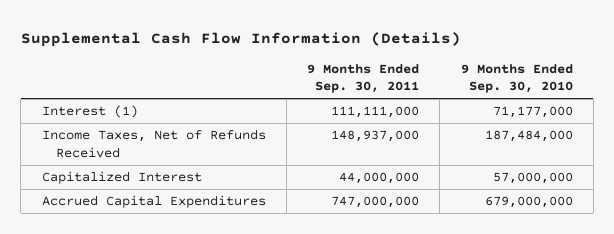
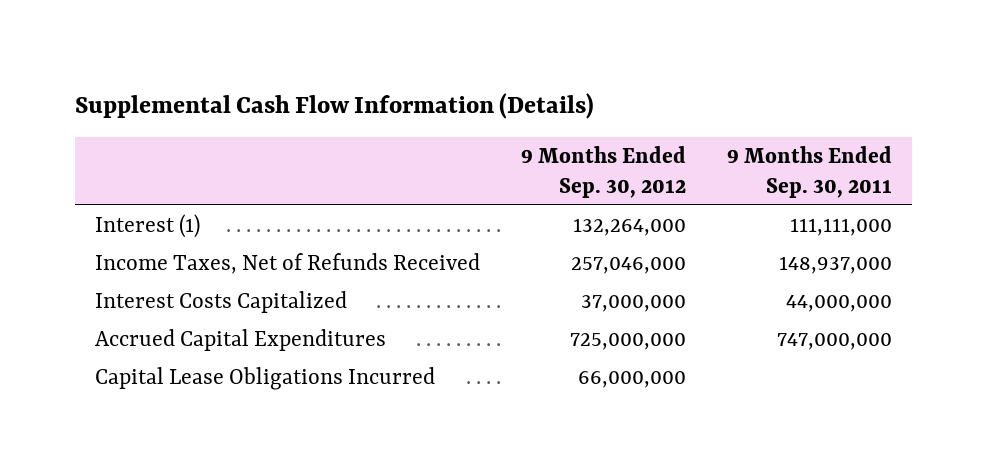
- | 9 Months Ended Sep. 30, 2011 | 9 Months Ended Sep. 30, 2010
+ | 9 Months Ended Sep. 30, 2012 | 9 Months Ended Sep. 30, 2011
- Capitalized Interest | 44,000,000 | 57,000,000
+ Interest Costs Capitalized | 37,000,000 | 44,000,000
+ Capital Lease Obligations Incurred | 66,000,000 |

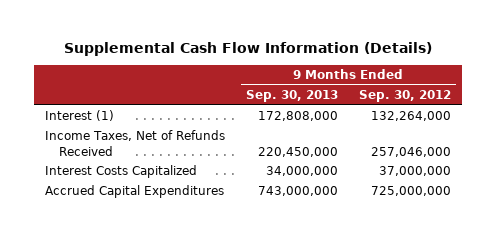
- | 9 Months Ended Sep. 30, 2012 | 9 Months Ended Sep. 30, 2011
+ | 9 Months Ended Sep. 30, 2013 | 9 Months Ended Sep. 30, 2012
- Capital Lease Obligations Incurred | 66,000,000 |

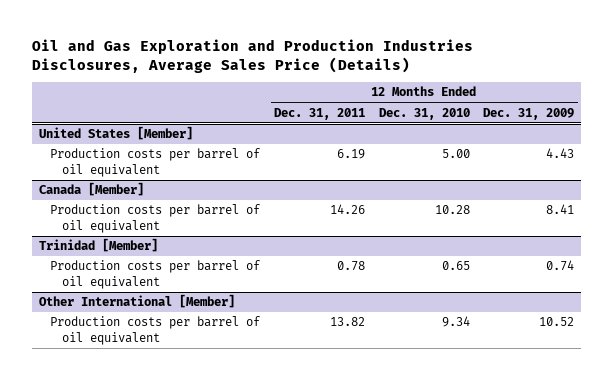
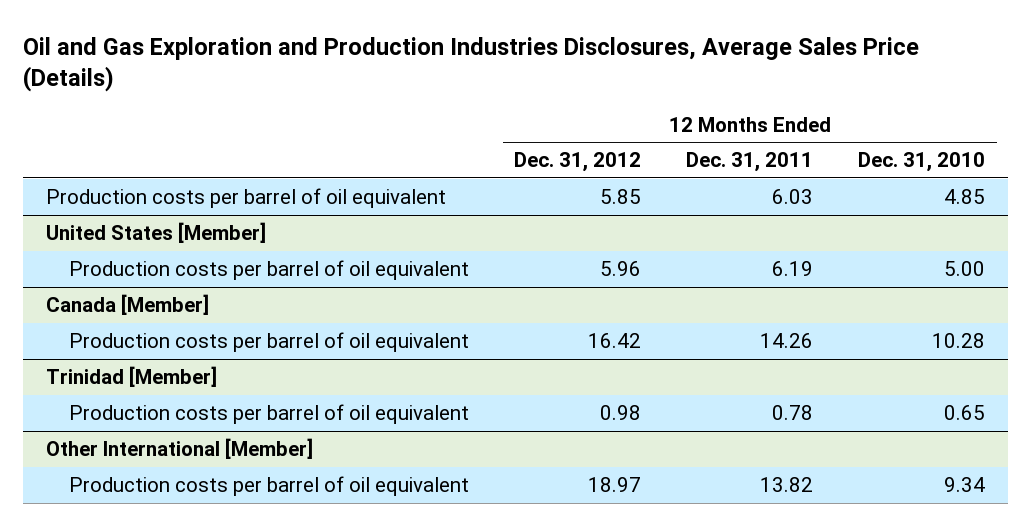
- | 12 Months Ended Dec. 31, 2011 | 12 Months Ended Dec. 31, 2010 | 12 Months Ended Dec. 31, 2009
+ | 12 Months Ended Dec. 31, 2012 | 12 Months Ended Dec. 31, 2011 | 12 Months Ended Dec. 31, 2010
+ Production costs per barrel of oil equivalent | 5.85 | 6.03 | 4.85

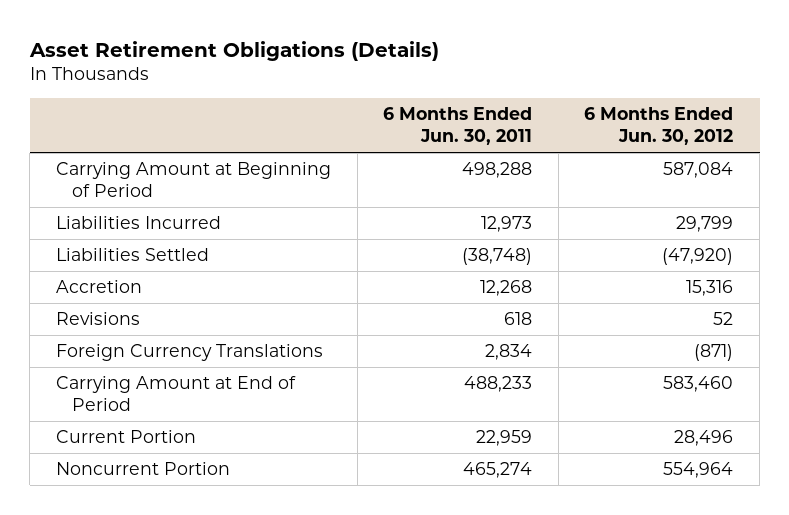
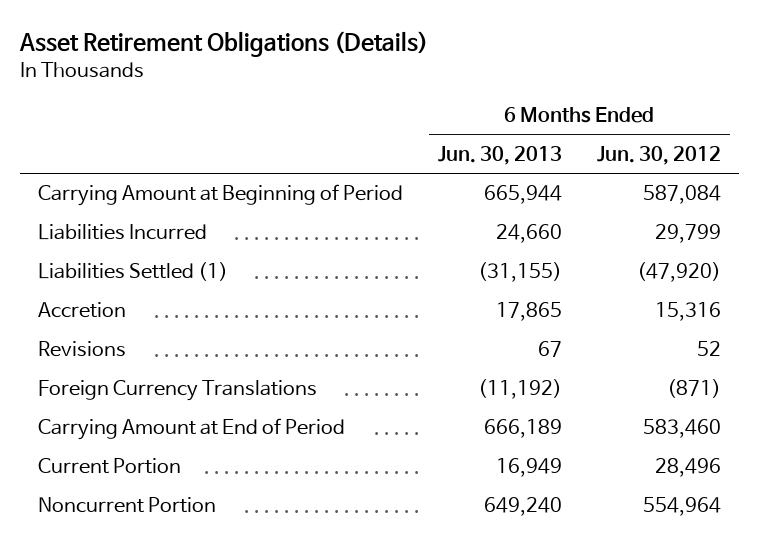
- | 6 Months Ended Jun. 30, 2011 | 6 Months Ended Jun. 30, 2012
+ | 6 Months Ended Jun. 30, 2013 | 6 Months Ended Jun. 30, 2012
- Liabilities Settled | (38,748) | (47,920)
+ Liabilities Settled (1) | (31,155) | (47,920)

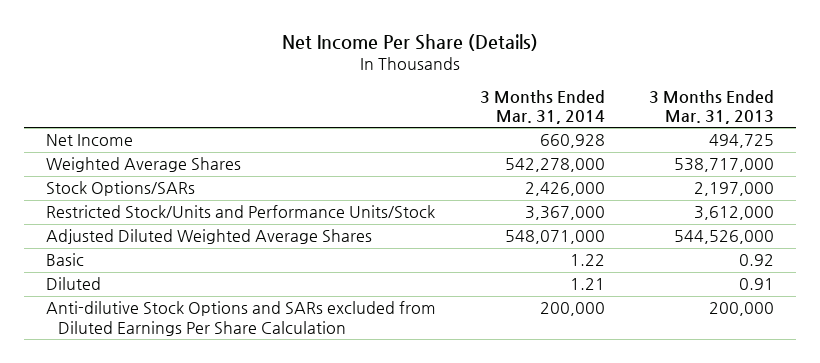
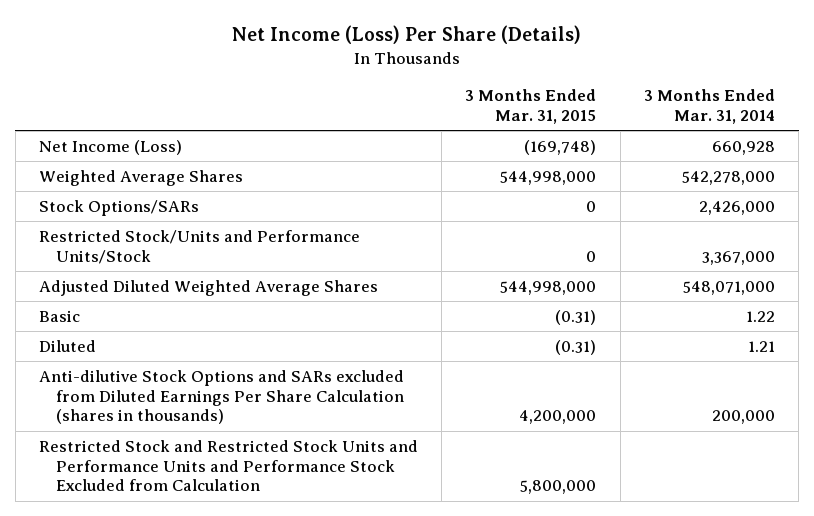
- Net Income Per Share (Details)
+ Net Income (Loss) Per Share (Details)
- | 3 Months Ended Mar. 31, 2014 | 3 Months Ended Mar. 31, 2013
+ | 3 Months Ended Mar. 31, 2015 | 3 Months Ended Mar. 31, 2014
- Net Income | 660,928 | 494,725
+ Net Income (Loss) | (169,748) | 660,928
- Anti-dilutive Stock Options and SARs excluded from Diluted Earnings Per Share Calculation | 200,000 | 200,000
+ Anti-dilutive Stock Options and SARs excluded from Diluted Earnings Per Share Calculation (shares in thousands) | 4,200,000 | 200,000
+ Restricted Stock and Restricted Stock Units and Performance Units and Performance Stock Excluded from Calculation | 5,800,000 |

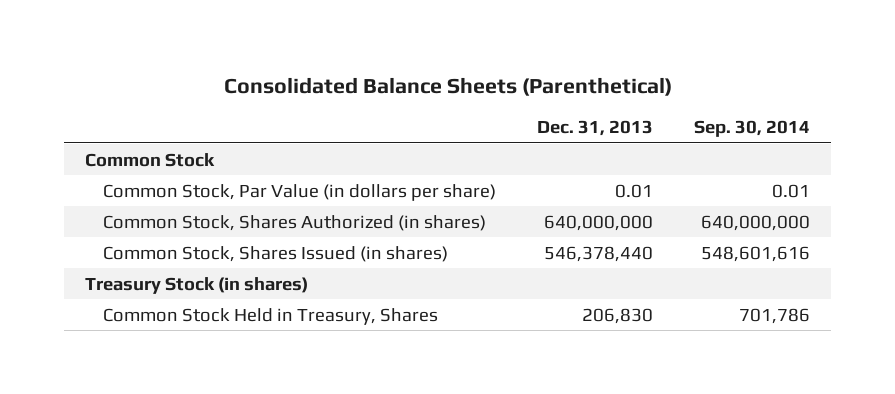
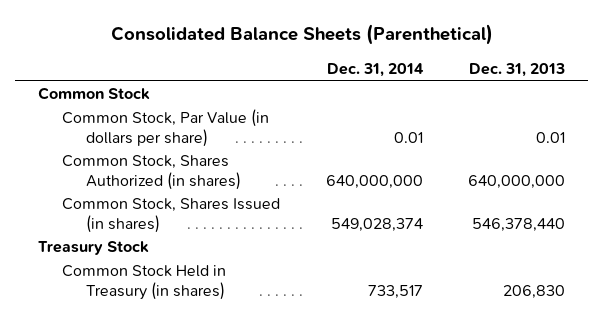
- | Dec. 31, 2013 | Sep. 30, 2014
+ | Dec. 31, 2014 | Dec. 31, 2013
- Treasury Stock (in shares)
- Common Stock Held in Treasury, Shares | 206,830 | 701,786
+ Treasury Stock
+ Common Stock Held in Treasury (in shares) | 733,517 | 206,830

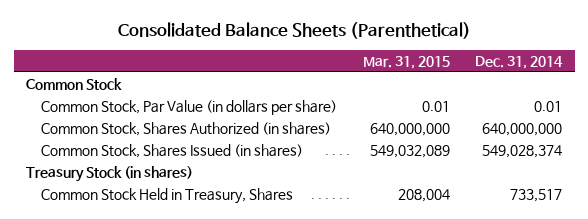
- | Dec. 31, 2014 | Dec. 31, 2013
+ | Mar. 31, 2015 | Dec. 31, 2014
- Treasury Stock
- Common Stock Held in Treasury (in shares) | 733,517 | 206,830
+ Treasury Stock (in shares)
+ Common Stock Held in Treasury, Shares | 208,004 | 733,517

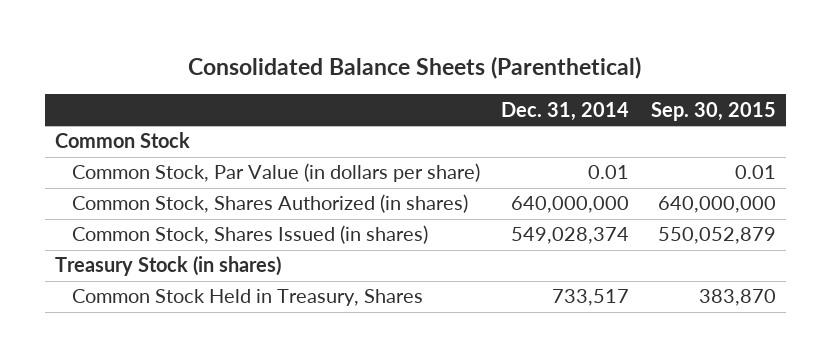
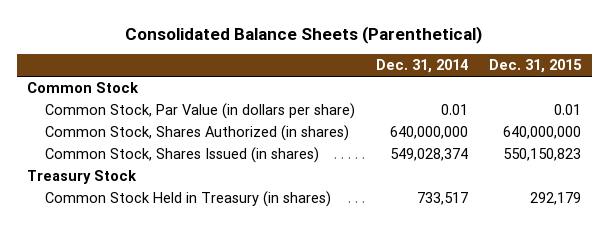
- | Dec. 31, 2014 | Sep. 30, 2015
+ | Dec. 31, 2014 | Dec. 31, 2015
- Treasury Stock (in shares)
- Common Stock Held in Treasury, Shares | 733,517 | 383,870
+ Treasury Stock
+ Common Stock Held in Treasury (in shares) | 733,517 | 292,179

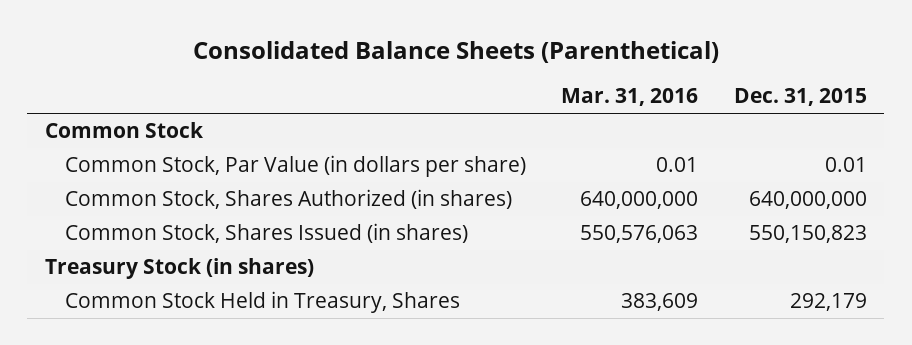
- | Dec. 31, 2014 | Dec. 31, 2015
+ | Mar. 31, 2016 | Dec. 31, 2015
- Treasury Stock
- Common Stock Held in Treasury (in shares) | 733,517 | 292,179
+ Treasury Stock (in shares)
+ Common Stock Held in Treasury, Shares | 383,609 | 292,179

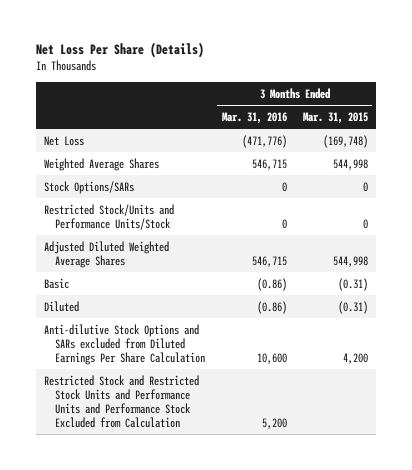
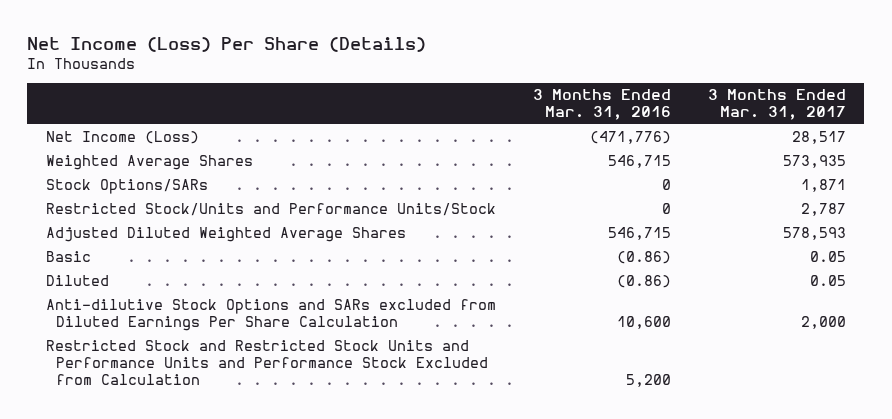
- Net Loss Per Share (Details)
+ Net Income (Loss) Per Share (Details)
- | 3 Months Ended Mar. 31, 2016 | 3 Months Ended Mar. 31, 2015
+ | 3 Months Ended Mar. 31, 2016 | 3 Months Ended Mar. 31, 2017
- Net Loss | (471,776) | (169,748)
+ Net Income (Loss) | (471,776) | 28,517

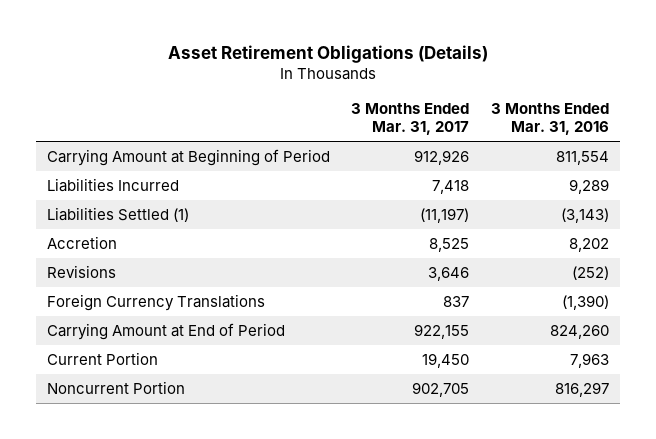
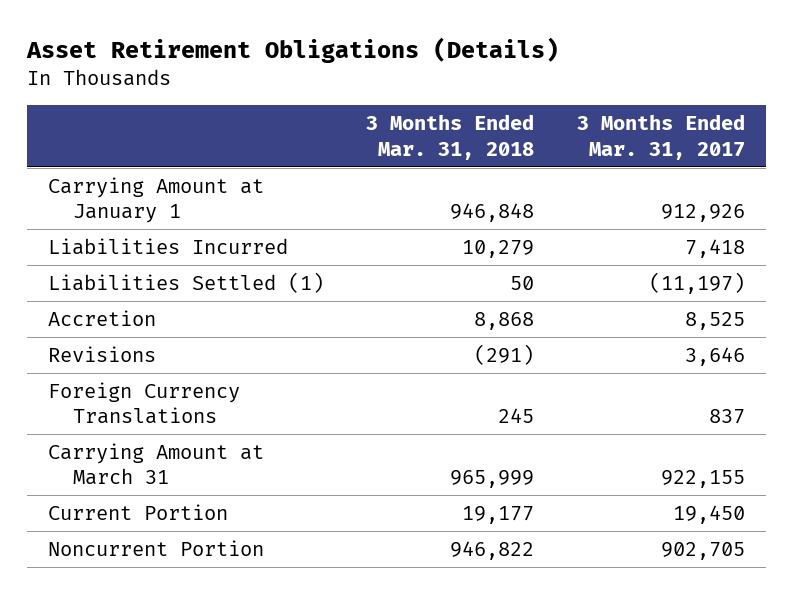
- | 3 Months Ended Mar. 31, 2017 | 3 Months Ended Mar. 31, 2016
+ | 3 Months Ended Mar. 31, 2018 | 3 Months Ended Mar. 31, 2017
- Carrying Amount at Beginning of Period | 912,926 | 811,554
+ Carrying Amount at January 1 | 946,848 | 912,926
- Carrying Amount at End of Period | 922,155 | 824,260
+ Carrying Amount at March 31 | 965,999 | 922,155

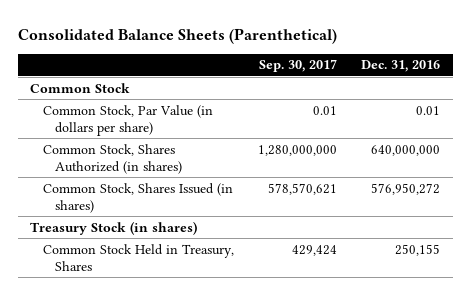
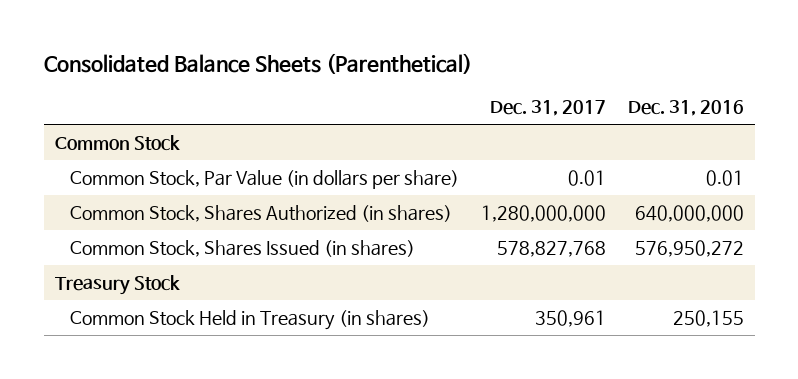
- | Sep. 30, 2017 | Dec. 31, 2016
+ | Dec. 31, 2017 | Dec. 31, 2016
- Treasury Stock (in shares)
- Common Stock Held in Treasury, Shares | 429,424 | 250,155
+ Treasury Stock
+ Common Stock Held in Treasury (in shares) | 350,961 | 250,155

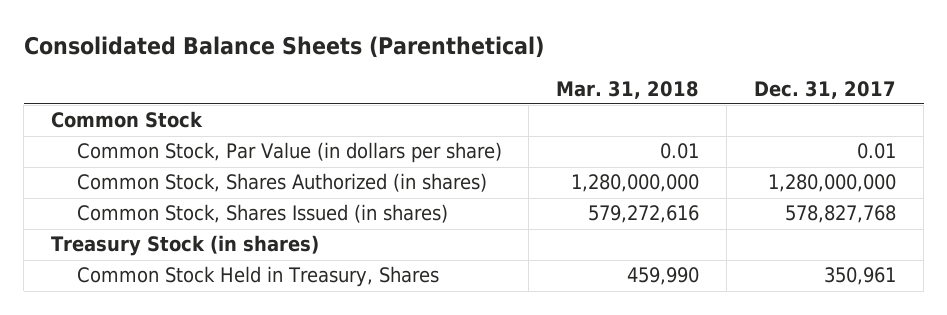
- | Dec. 31, 2017 | Dec. 31, 2016
+ | Mar. 31, 2018 | Dec. 31, 2017
- Treasury Stock
- Common Stock Held in Treasury (in shares) | 350,961 | 250,155
+ Treasury Stock (in shares)
+ Common Stock Held in Treasury, Shares | 459,990 | 350,961

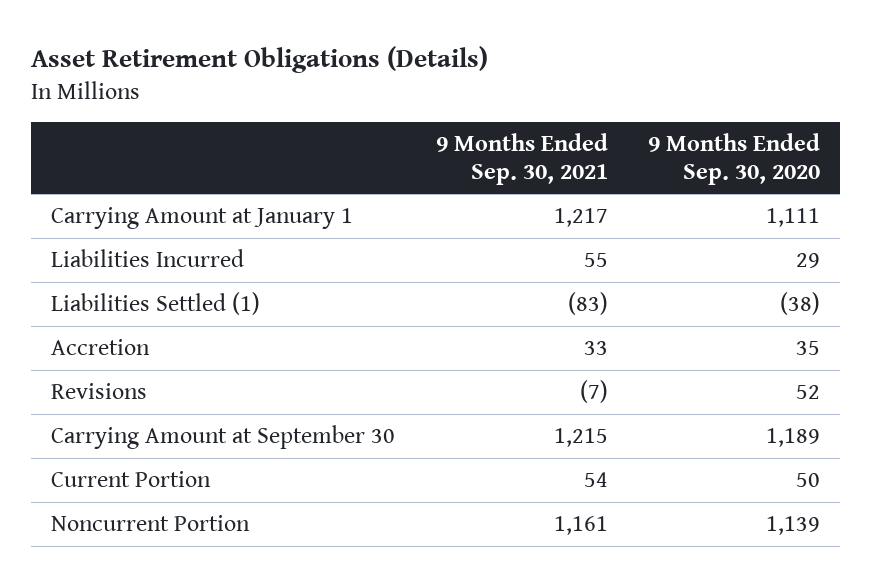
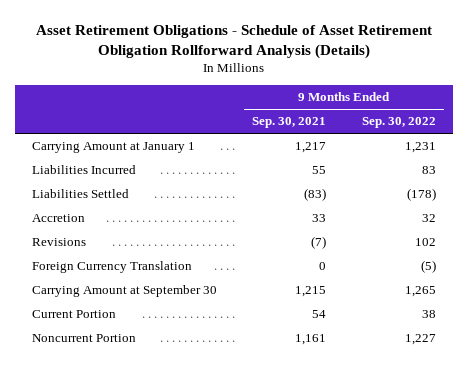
- Asset Retirement Obligations (Details)
+ Asset Retirement Obligations - Schedule of Asset Retirement Obligation Rollforward Analysis (Details)
- | 9 Months Ended Sep. 30, 2021 | 9 Months Ended Sep. 30, 2020
+ | 9 Months Ended Sep. 30, 2021 | 9 Months Ended Sep. 30, 2022
- Liabilities Settled (1) | (83) | (38)
+ Liabilities Settled | (83) | (178)
+ Foreign Currency Translation | 0 | (5)

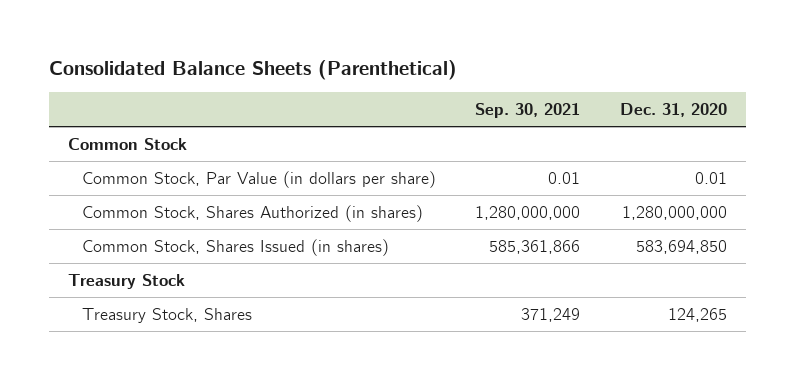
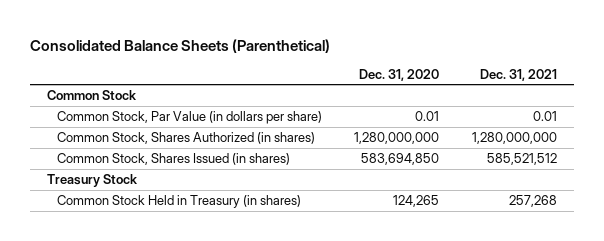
- | Sep. 30, 2021 | Dec. 31, 2020
+ | Dec. 31, 2020 | Dec. 31, 2021
- Treasury Stock, Shares | 371,249 | 124,265
+ Common Stock Held in Treasury (in shares) | 124,265 | 257,268

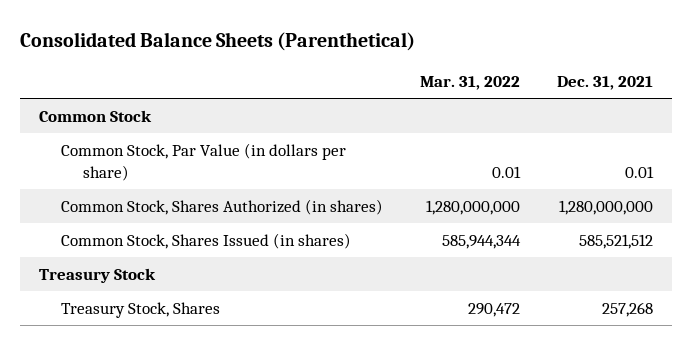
- | Dec. 31, 2020 | Dec. 31, 2021
+ | Mar. 31, 2022 | Dec. 31, 2021
- Common Stock Held in Treasury (in shares) | 124,265 | 257,268
+ Treasury Stock, Shares | 290,472 | 257,268

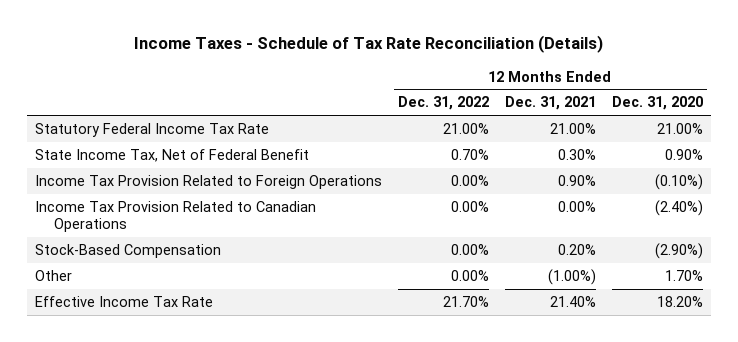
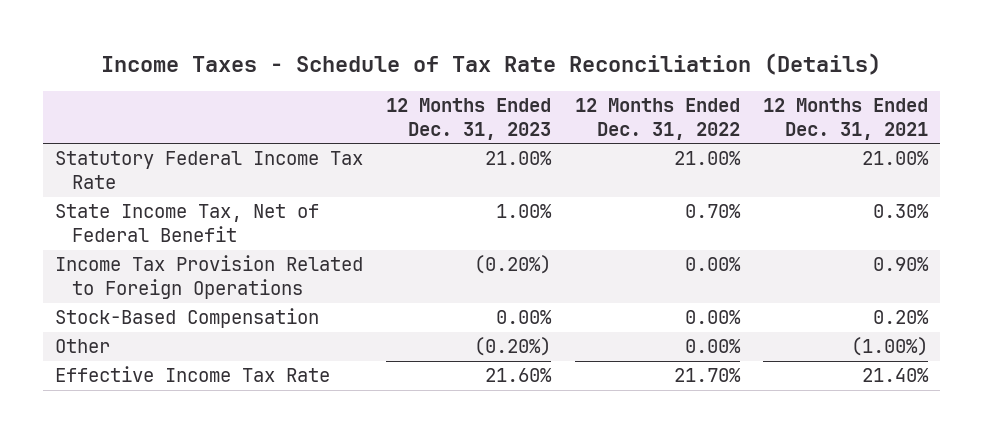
- | 12 Months Ended Dec. 31, 2022 | 12 Months Ended Dec. 31, 2021 | 12 Months Ended Dec. 31, 2020
+ | 12 Months Ended Dec. 31, 2023 | 12 Months Ended Dec. 31, 2022 | 12 Months Ended Dec. 31, 2021
- Income Tax Provision Related to Canadian Operations | 0.00% | 0.00% | (2.40%)

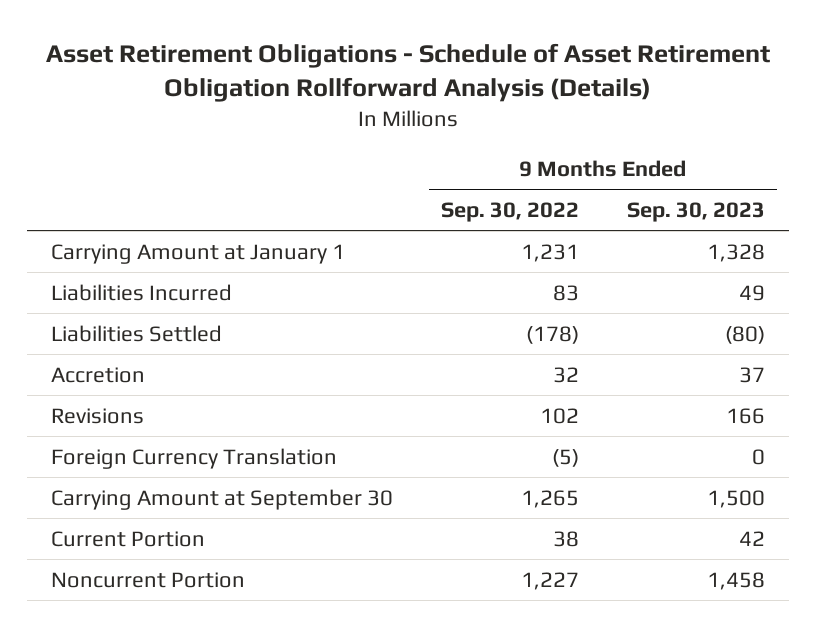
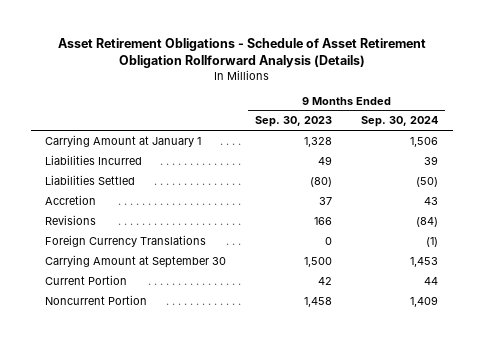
- | 9 Months Ended Sep. 30, 2022 | 9 Months Ended Sep. 30, 2023
+ | 9 Months Ended Sep. 30, 2023 | 9 Months Ended Sep. 30, 2024
- Foreign Currency Translation | (5) | 0
+ Foreign Currency Translations | 0 | (1)

